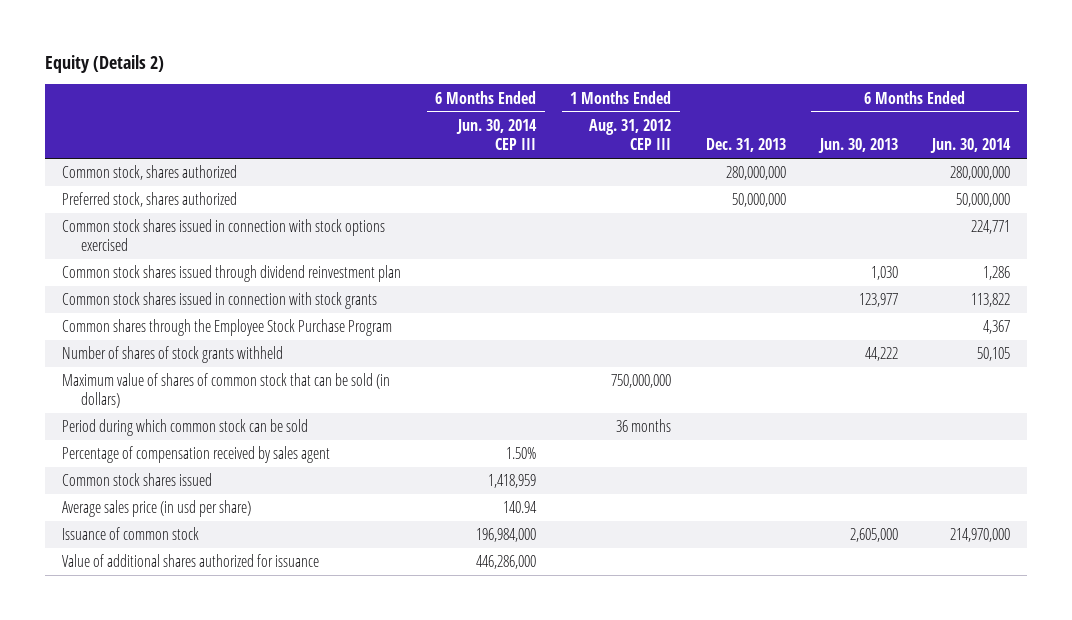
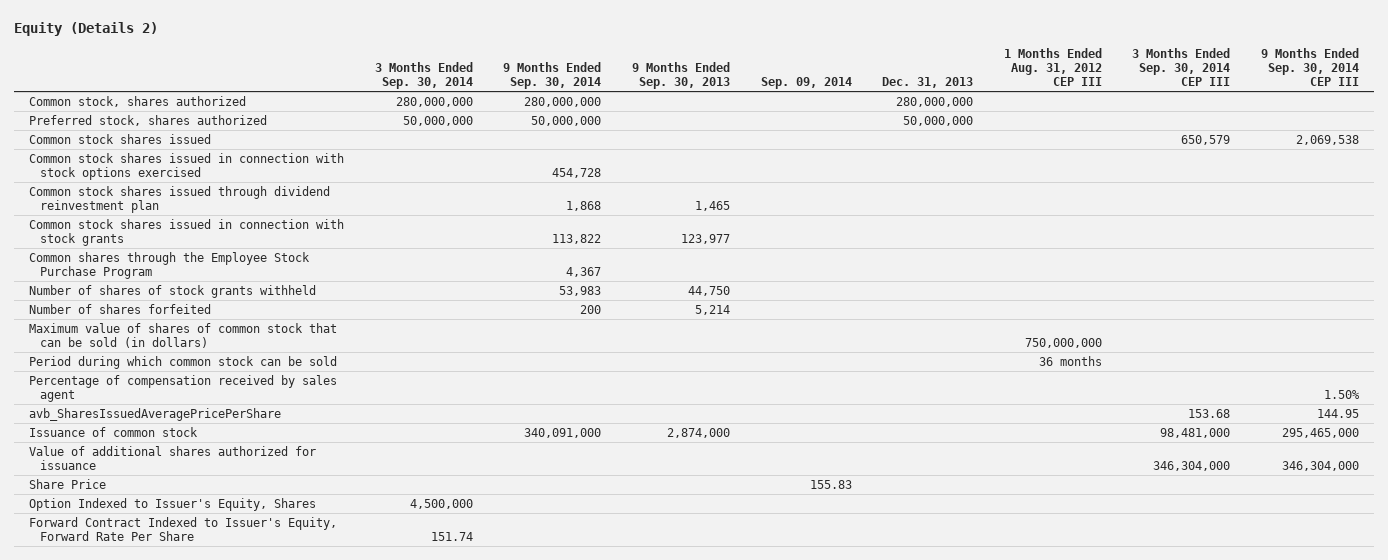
- | 6 Months Ended Jun. 30, 2014 CEP III | 1 Months Ended Aug. 31, 2012 CEP III | Dec. 31, 2013 | 6 Months Ended Jun. 30, 2013 | 6 Months Ended Jun. 30, 2014
+ | 3 Months Ended Sep. 30, 2014 | 9 Months Ended Sep. 30, 2014 | 9 Months Ended Sep. 30, 2013 | Sep. 09, 2014 | Dec. 31, 2013 | 1 Months Ended Aug. 31, 2012 CEP III | 3 Months Ended Sep. 30, 2014 CEP III | 9 Months Ended Sep. 30, 2014 CEP III
moved up: Common stock shares issued | | | | | | | 650,579 | 2,069,538
+ Number of shares forfeited | | 200 | 5,214 | | | | |
- Average sales price (in usd per share) | 140.94 | | | |
+ avb_SharesIssuedAveragePricePerShare | | | | | | | 153.68 | 144.95
+ Share Price | | | | 155.83 | | | |
+ Option Indexed to Issuer's Equity, Shares | 4,500,000 | | | | | | |
+ Forward Contract Indexed to Issuer's Equity, Forward Rate Per Share | 151.74 | | | | | | |

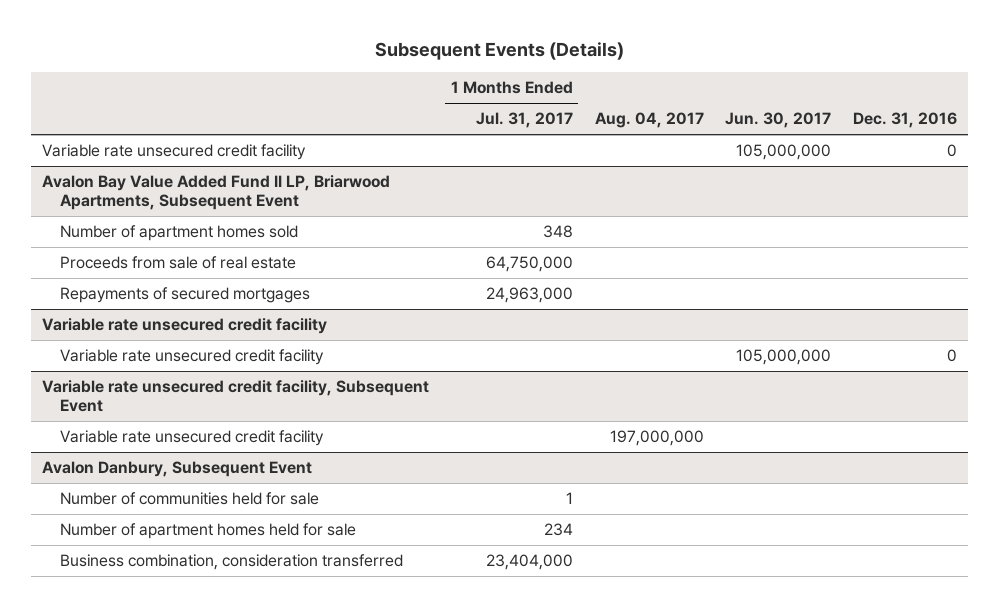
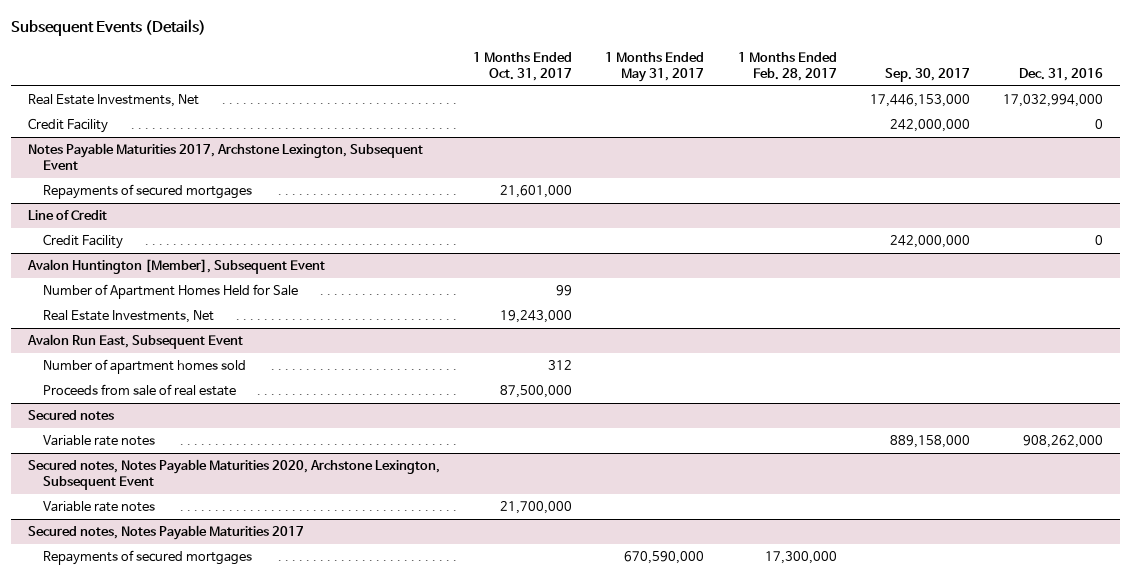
- | 1 Months Ended Jul. 31, 2017 | Aug. 04, 2017 | Jun. 30, 2017 | Dec. 31, 2016
+ | 1 Months Ended Oct. 31, 2017 | 1 Months Ended May 31, 2017 | 1 Months Ended Feb. 28, 2017 | Sep. 30, 2017 | Dec. 31, 2016
- Variable rate unsecured credit facility | | | 105,000,000 | 0
- Avalon Bay Value Added Fund II LP, Briarwood Apartments, Subsequent Event
- Number of apartment homes sold | 348 | | |
- Proceeds from sale of real estate | 64,750,000 | | |
- Repayments of secured mortgages | 24,963,000 | | |
- Variable rate unsecured credit facility
- Variable rate unsecured credit facility | | | 105,000,000 | 0
- Variable rate unsecured credit facility, Subsequent Event
- Variable rate unsecured credit facility | | 197,000,000 | |
- Avalon Danbury, Subsequent Event
- Number of communities held for sale | 1 | | |
- Number of apartment homes held for sale | 234 | | |
- Business combination, consideration transferred | 23,404,000 | | |
+ Real Estate Investments, Net | | | | 17,446,153,000 | 17,032,994,000
+ Credit Facility | | | | 242,000,000 | 0
+ Notes Payable Maturities 2017, Archstone Lexington, Subsequent Event
+ Repayments of secured mortgages | 21,601,000 | | | |
+ Line of Credit
+ Credit Facility | | | | 242,000,000 | 0
+ Avalon Huntington [Member], Subsequent Event
+ Number of Apartment Homes Held for Sale | 99 | | | |
+ Real Estate Investments, Net | 19,243,000 | | | |
+ Avalon Run East, Subsequent Event
+ Number of apartment homes sold | 312 | | | |
+ Proceeds from sale of real estate | 87,500,000 | | | |
+ Secured notes
+ Variable rate notes | | | | 889,158,000 | 908,262,000
+ Secured notes, Notes Payable Maturities 2020, Archstone Lexington, Subsequent Event
+ Variable rate notes | 21,700,000 | | | |
+ Secured notes, Notes Payable Maturities 2017
+ Repayments of secured mortgages | | 670,590,000 | 17,300,000 | |

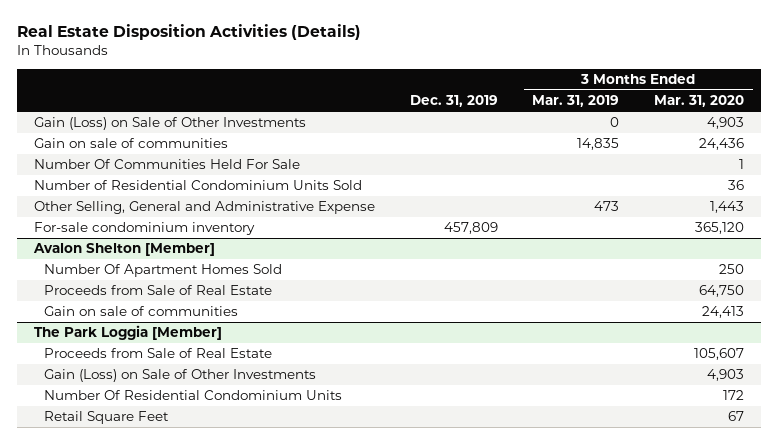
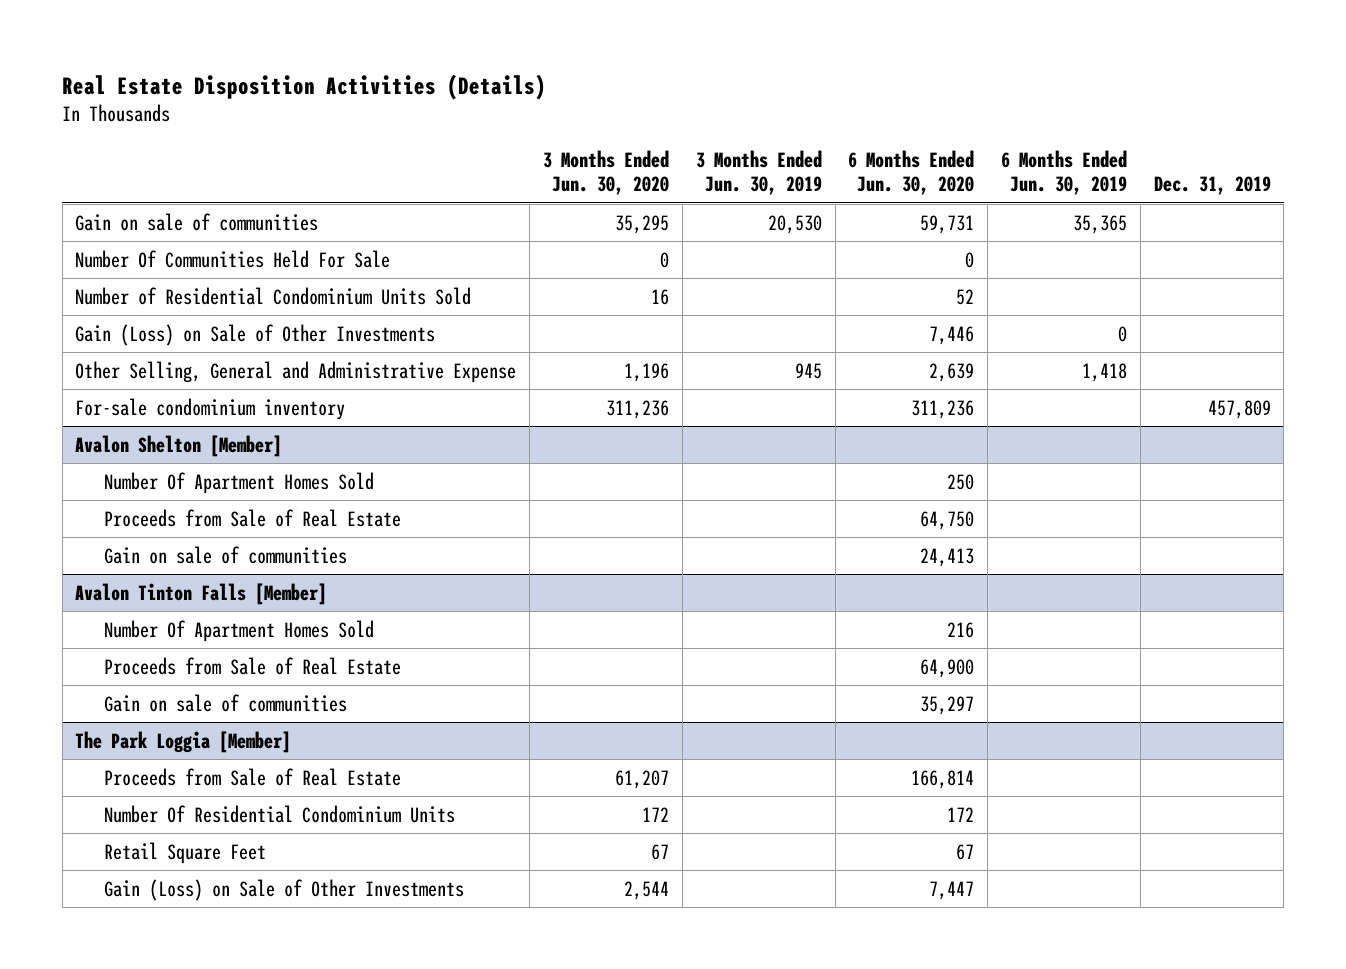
- | Dec. 31, 2019 | 3 Months Ended Mar. 31, 2019 | 3 Months Ended Mar. 31, 2020
+ | 3 Months Ended Jun. 30, 2020 | 3 Months Ended Jun. 30, 2019 | 6 Months Ended Jun. 30, 2020 | 6 Months Ended Jun. 30, 2019 | Dec. 31, 2019
moved down: Gain (Loss) on Sale of Other Investments | | | 7,446 | 0 |
+ Avalon Tinton Falls [Member]
+ Number Of Apartment Homes Sold | | | 216 | |
+ Proceeds from Sale of Real Estate | | | 64,900 | |
+ Gain on sale of communities | | | 35,297 | |
@ The Park Loggia [Member]
moved down: Gain (Loss) on Sale of Other Investments | 2,544 | | 7,447 | |

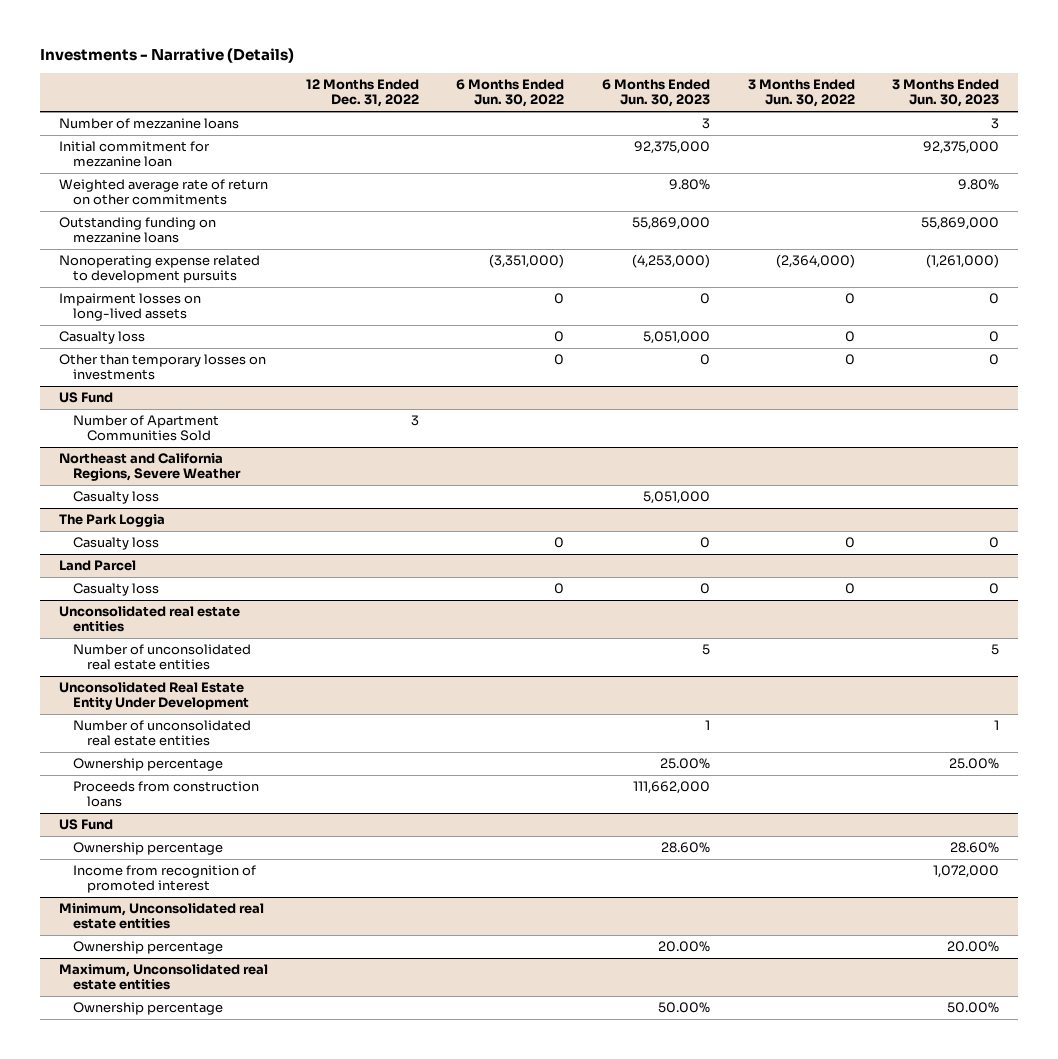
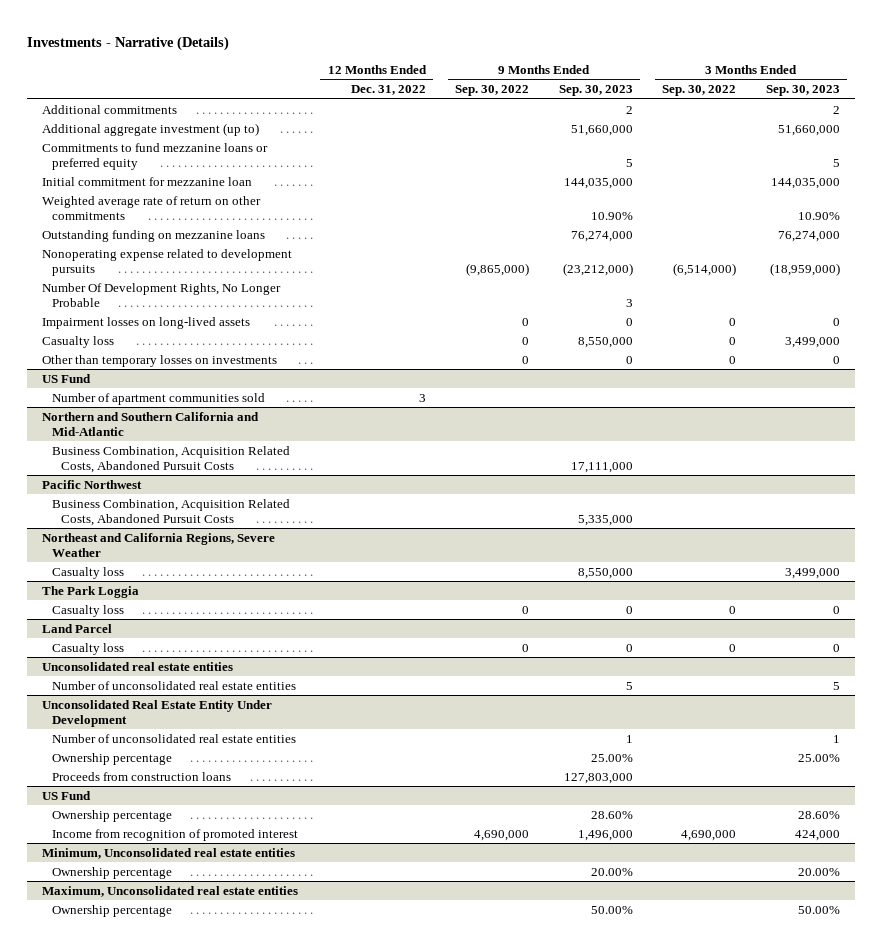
- | 12 Months Ended Dec. 31, 2022 | 6 Months Ended Jun. 30, 2022 | 6 Months Ended Jun. 30, 2023 | 3 Months Ended Jun. 30, 2022 | 3 Months Ended Jun. 30, 2023
+ | 12 Months Ended Dec. 31, 2022 | 9 Months Ended Sep. 30, 2022 | 9 Months Ended Sep. 30, 2023 | 3 Months Ended Sep. 30, 2022 | 3 Months Ended Sep. 30, 2023
- Number of mezzanine loans | | | 3 | | 3
+ Additional commitments | | | 2 | | 2
+ Additional aggregate investment (up to) | | | 51,660,000 | | 51,660,000
+ Commitments to fund mezzanine loans or preferred equity | | | 5 | | 5
+ Number Of Development Rights, No Longer Probable | | | 3 | |
@ US Fund
- Number of Apartment Communities Sold | 3 | | | |
+ Number of apartment communities sold | 3 | | | |
+ Northern and Southern California and Mid-Atlantic
+ Business Combination, Acquisition Related Costs, Abandoned Pursuit Costs | | | 17,111,000 | |
+ Pacific Northwest
+ Business Combination, Acquisition Related Costs, Abandoned Pursuit Costs | | | 5,335,000 | |

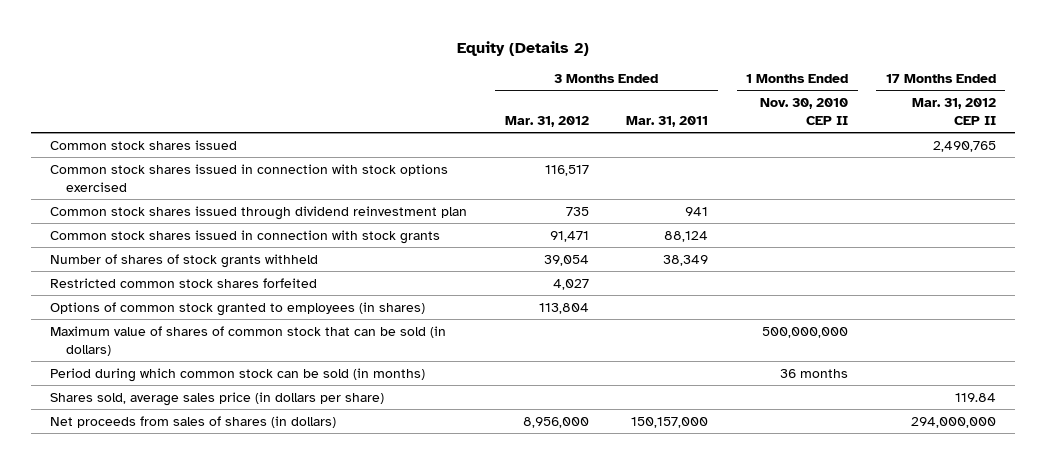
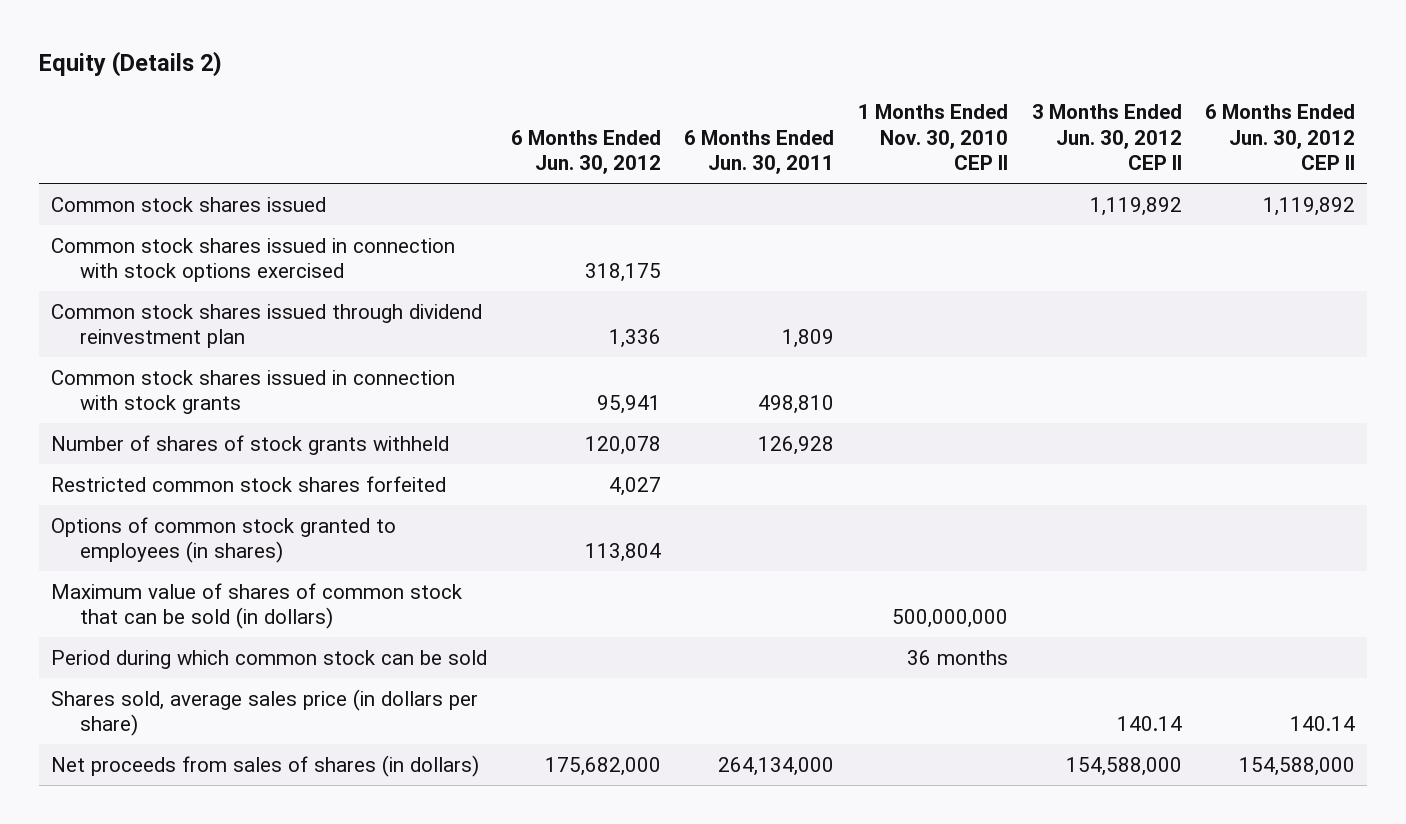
- | 3 Months Ended Mar. 31, 2012 | 3 Months Ended Mar. 31, 2011 | 1 Months Ended Nov. 30, 2010 CEP II | 17 Months Ended Mar. 31, 2012 CEP II
+ | 6 Months Ended Jun. 30, 2012 | 6 Months Ended Jun. 30, 2011 | 1 Months Ended Nov. 30, 2010 CEP II | 3 Months Ended Jun. 30, 2012 CEP II | 6 Months Ended Jun. 30, 2012 CEP II
- Period during which common stock can be sold (in months) | | | 36 months |
+ Period during which common stock can be sold | | | 36 months | |

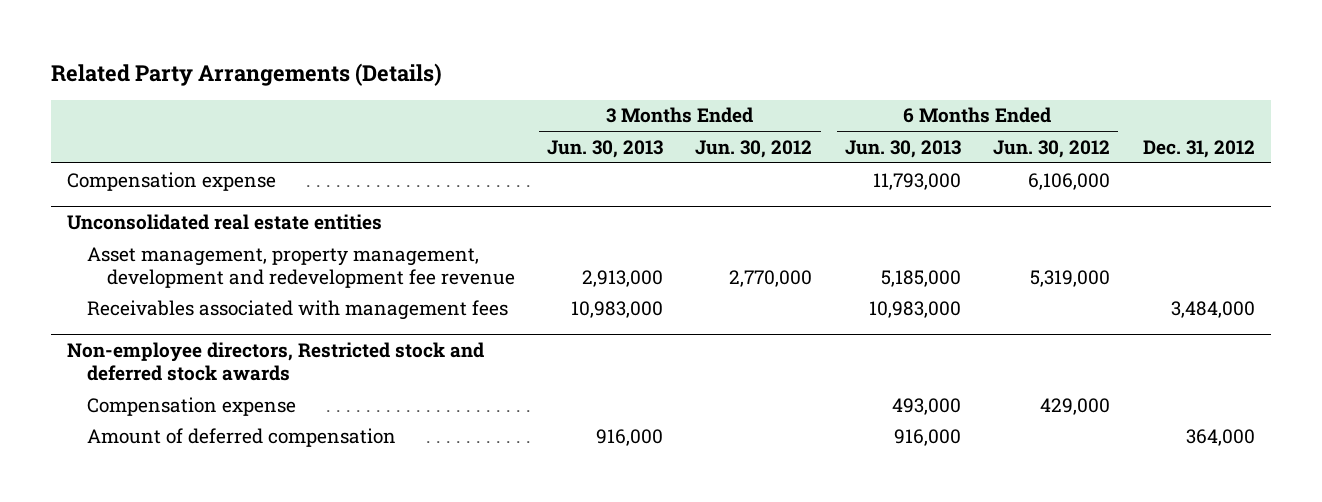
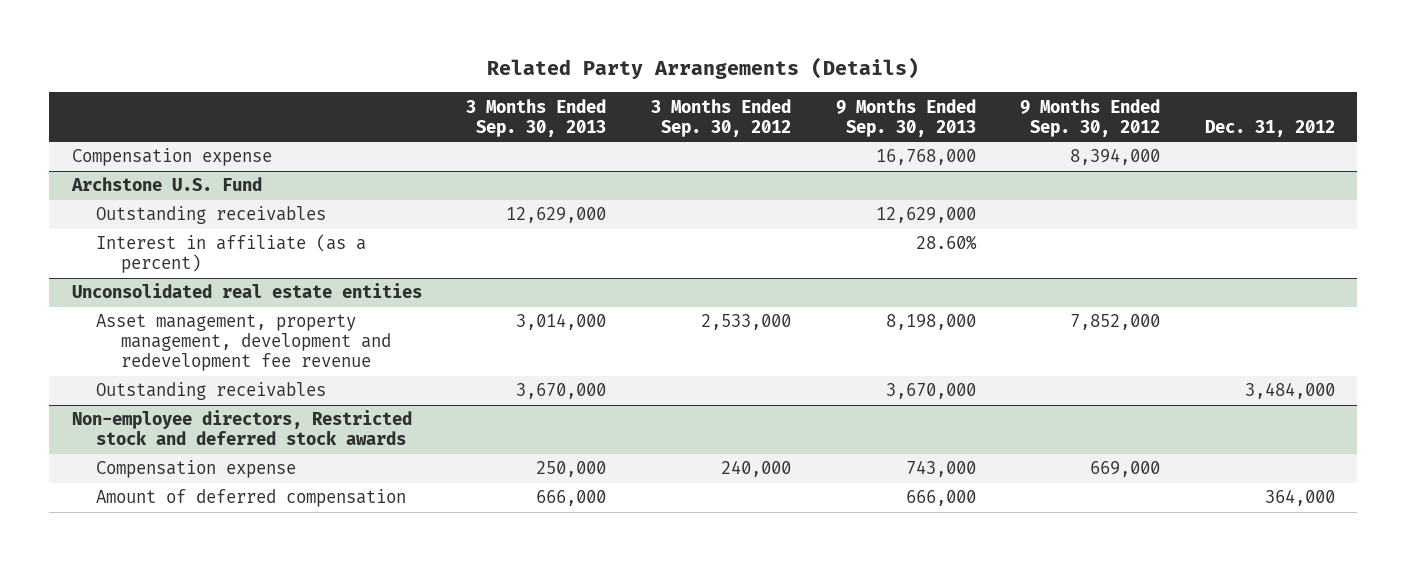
- | 3 Months Ended Jun. 30, 2013 | 3 Months Ended Jun. 30, 2012 | 6 Months Ended Jun. 30, 2013 | 6 Months Ended Jun. 30, 2012 | Dec. 31, 2012
+ | 3 Months Ended Sep. 30, 2013 | 3 Months Ended Sep. 30, 2012 | 9 Months Ended Sep. 30, 2013 | 9 Months Ended Sep. 30, 2012 | Dec. 31, 2012
+ Archstone U.S. Fund
+ Outstanding receivables | 12,629,000 | | 12,629,000 | |
+ Interest in affiliate (as a percent) | | | 28.60% | |
@ Unconsolidated real estate entities
- Receivables associated with management fees | 10,983,000 | | 10,983,000 | | 3,484,000
+ Outstanding receivables | 3,670,000 | | 3,670,000 | | 3,484,000

